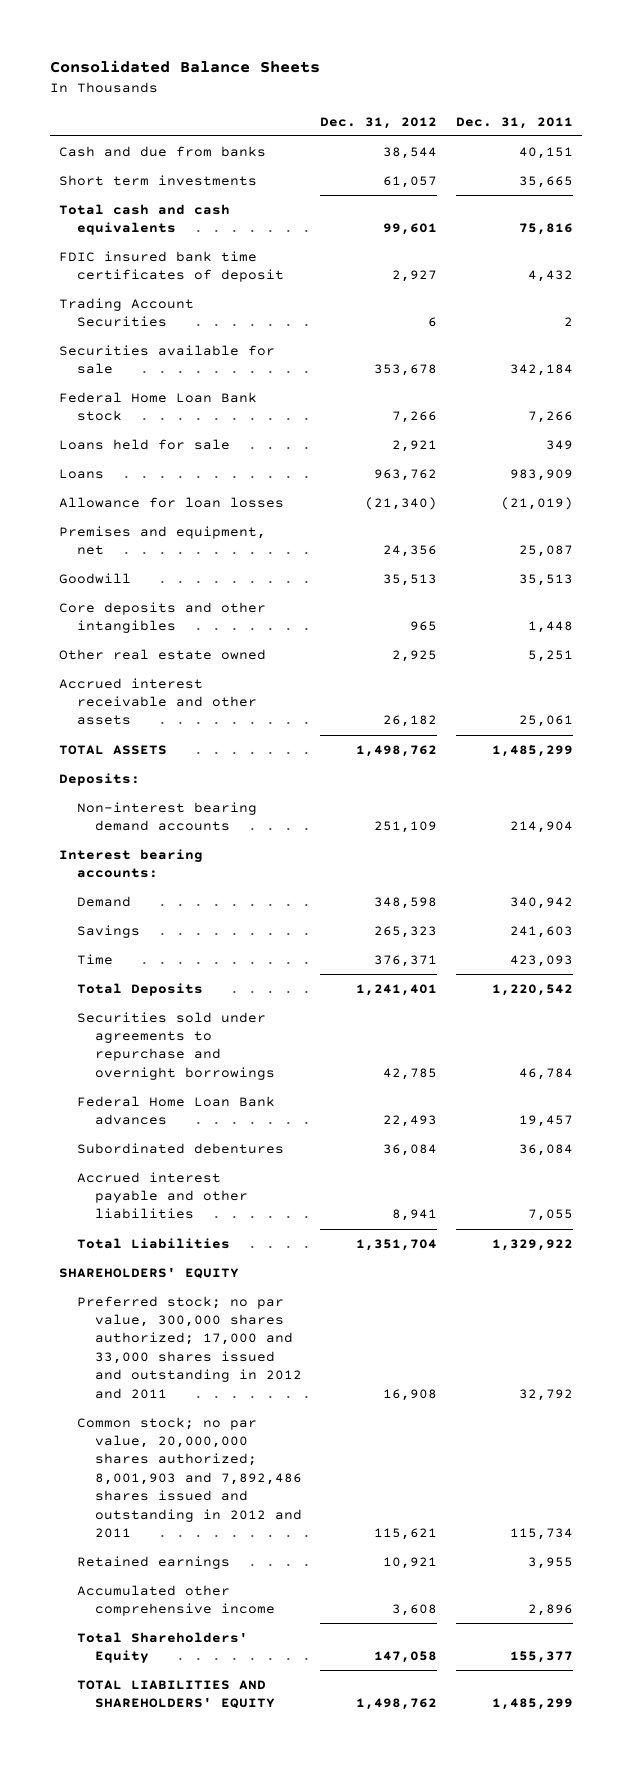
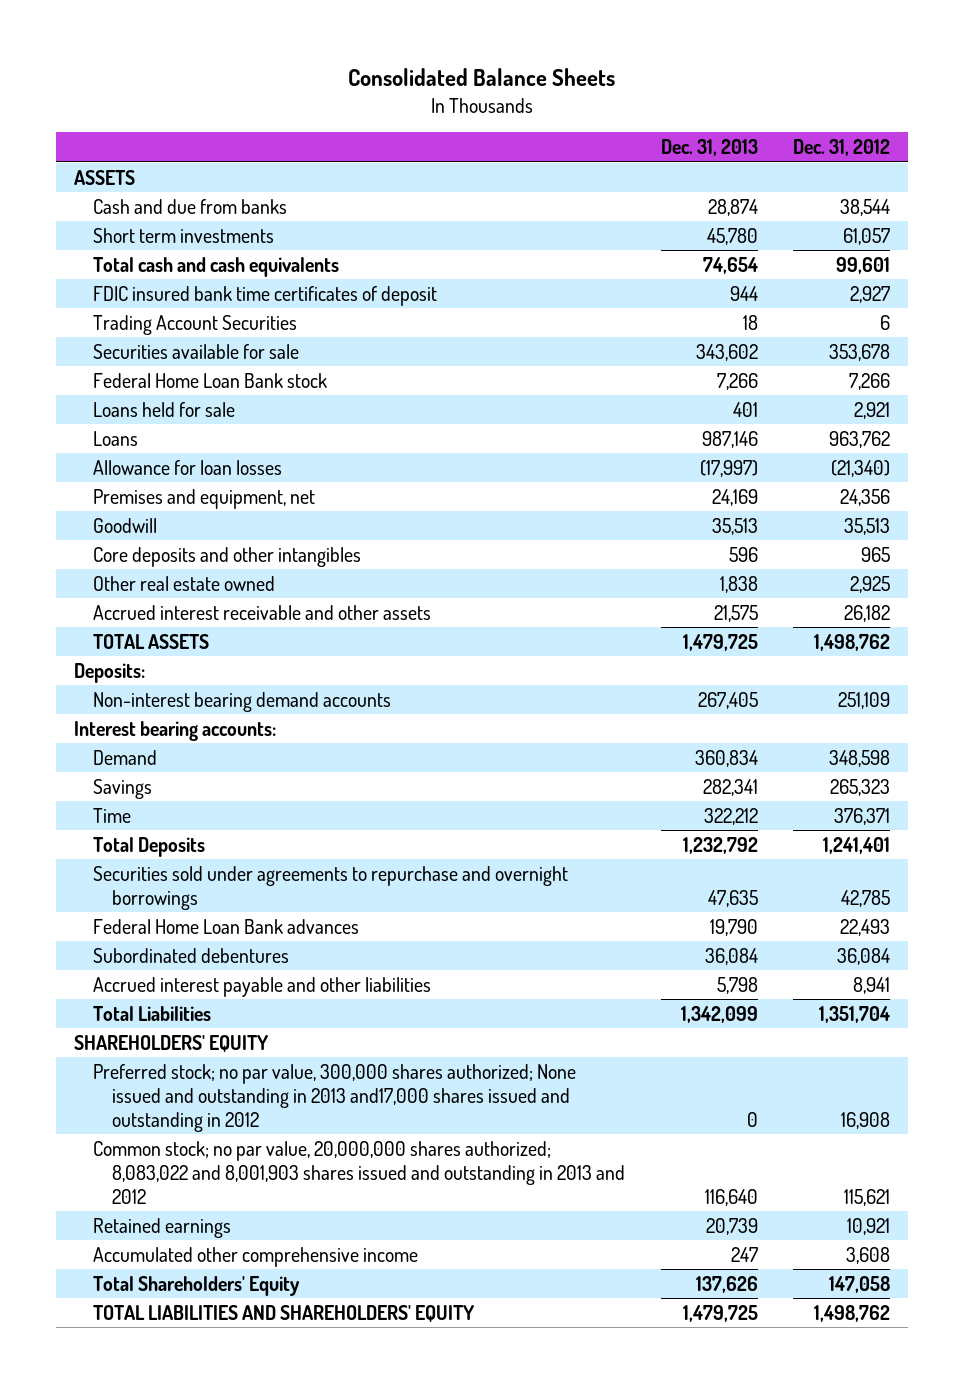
- | Dec. 31, 2012 | Dec. 31, 2011
+ | Dec. 31, 2013 | Dec. 31, 2012
+ ASSETS
- Preferred stock; no par value, 300,000 shares authorized; 17,000 and 33,000 shares issued and outstanding in 2012 and 2011 | 16,908 | 32,792
- Common stock; no par value, 20,000,000 shares authorized; 8,001,903 and 7,892,486 shares issued and outstanding in 2012 and 2011 | 115,621 | 115,734
+ Preferred stock; no par value, 300,000 shares authorized; None issued and outstanding in 2013 and17,000 shares issued and outstanding in 2012 | 0 | 16,908
+ Common stock; no par value, 20,000,000 shares authorized; 8,083,022 and 8,001,903 shares issued and outstanding in 2013 and 2012 | 116,640 | 115,621

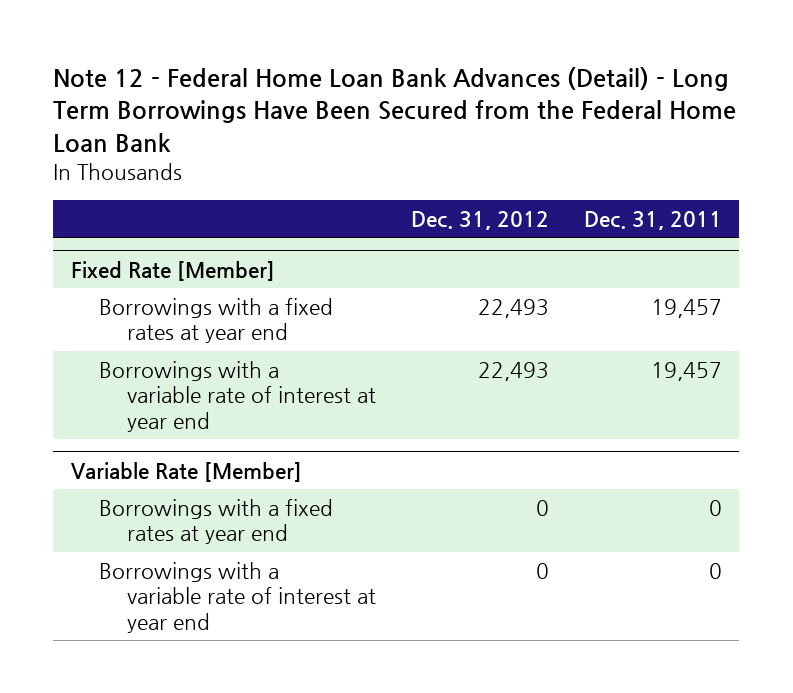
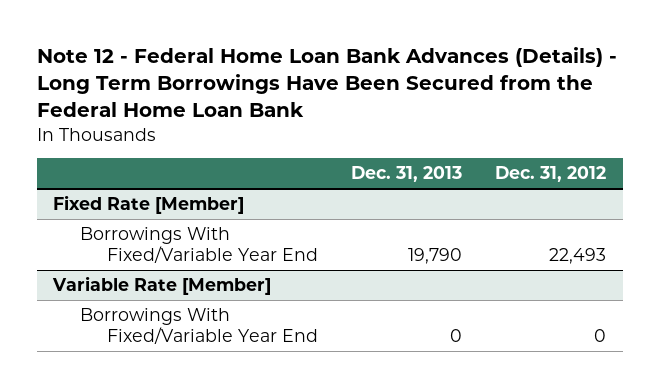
- Note 12 - Federal Home Loan Bank Advances (Detail) - Long Term Borrowings Have Been Secured from the Federal Home Loan Bank
+ Note 12 - Federal Home Loan Bank Advances (Details) - Long Term Borrowings Have Been Secured from the Federal Home Loan Bank
- | Dec. 31, 2012 | Dec. 31, 2011
+ | Dec. 31, 2013 | Dec. 31, 2012
@ Fixed Rate [Member]
- Borrowings with a fixed rates at year end | 22,493 | 19,457
- Borrowings with a variable rate of interest at year end | 22,493 | 19,457
+ Borrowings With Fixed/Variable Year End | 19,790 | 22,493
@ Variable Rate [Member]
- Borrowings with a fixed rates at year end | 0 | 0
- Borrowings with a variable rate of interest at year end | 0 | 0
+ Borrowings With Fixed/Variable Year End | 0 | 0

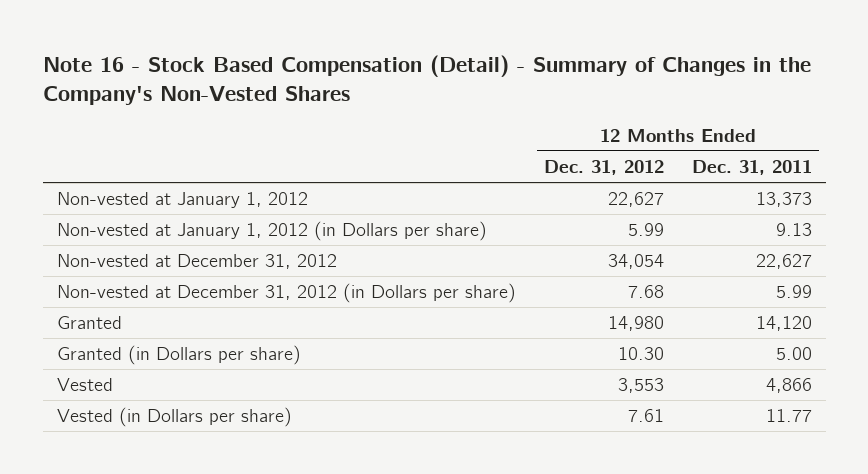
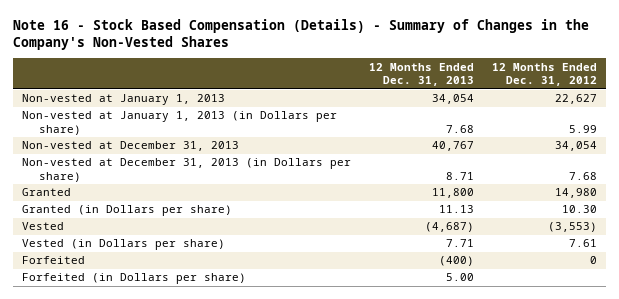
- Note 16 - Stock Based Compensation (Detail) - Summary of Changes in the Company's Non-Vested Shares
+ Note 16 - Stock Based Compensation (Details) - Summary of Changes in the Company's Non-Vested Shares
- | 12 Months Ended Dec. 31, 2012 | 12 Months Ended Dec. 31, 2011
+ | 12 Months Ended Dec. 31, 2013 | 12 Months Ended Dec. 31, 2012
- Non-vested at January 1, 2012 | 22,627 | 13,373
- Non-vested at January 1, 2012 (in Dollars per share) | 5.99 | 9.13
- Non-vested at December 31, 2012 | 34,054 | 22,627
- Non-vested at December 31, 2012 (in Dollars per share) | 7.68 | 5.99
+ Non-vested at January 1, 2013 | 34,054 | 22,627
+ Non-vested at January 1, 2013 (in Dollars per share) | 7.68 | 5.99
+ Non-vested at December 31, 2013 | 40,767 | 34,054
+ Non-vested at December 31, 2013 (in Dollars per share) | 8.71 | 7.68
- Vested | 3,553 | 4,866
+ Vested | (4,687) | (3,553)
+ Forfeited | (400) | 0
+ Forfeited (in Dollars per share) | 5.00 |

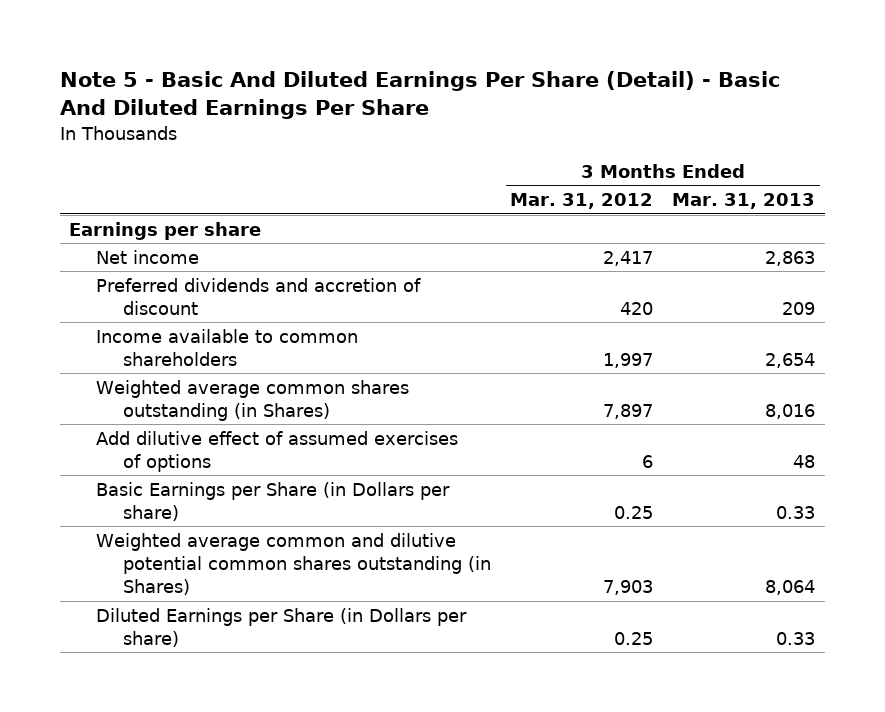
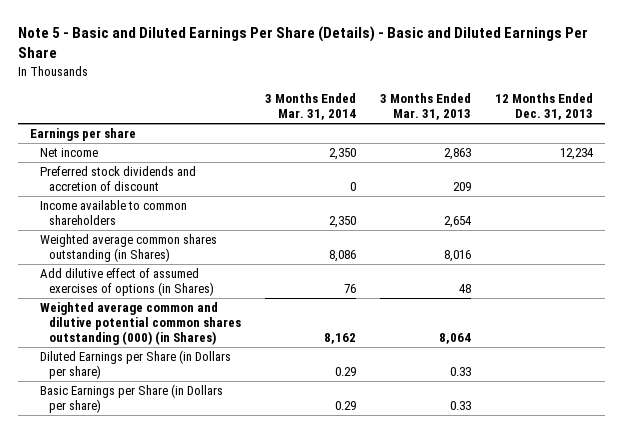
- Note 5 - Basic And Diluted Earnings Per Share (Detail) - Basic And Diluted Earnings Per Share
+ Note 5 - Basic and Diluted Earnings Per Share (Details) - Basic and Diluted Earnings Per Share
- | 3 Months Ended Mar. 31, 2012 | 3 Months Ended Mar. 31, 2013
+ | 3 Months Ended Mar. 31, 2014 | 3 Months Ended Mar. 31, 2013 | 12 Months Ended Dec. 31, 2013
- Preferred dividends and accretion of discount | 420 | 209
+ Preferred stock dividends and accretion of discount | 0 | 209 |
- Add dilutive effect of assumed exercises of options | 6 | 48
- Weighted average common and dilutive potential common shares outstanding (in Shares) | 7,903 | 8,064
+ Add dilutive effect of assumed exercises of options (in Shares) | 76 | 48 |
+ Weighted average common and dilutive potential common shares outstanding (000) (in Shares) | 8,162 | 8,064 |
moved down: Basic Earnings per Share (in Dollars per share) | 0.29 | 0.33 |

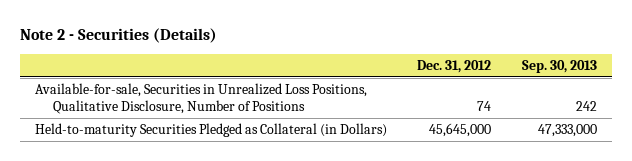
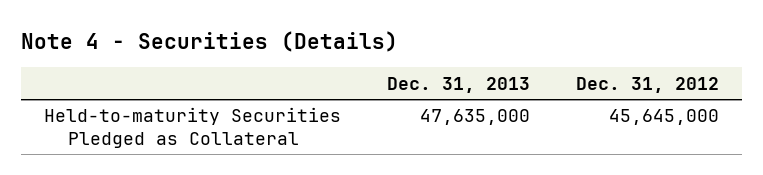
- Note 2 - Securities (Details)
+ Note 4 - Securities (Details)
- | Dec. 31, 2012 | Sep. 30, 2013
+ | Dec. 31, 2013 | Dec. 31, 2012
- Available-for-sale, Securities in Unrealized Loss Positions, Qualitative Disclosure, Number of Positions | 74 | 242
- Held-to-maturity Securities Pledged as Collateral (in Dollars) | 45,645,000 | 47,333,000
+ Held-to-maturity Securities Pledged as Collateral | 47,635,000 | 45,645,000

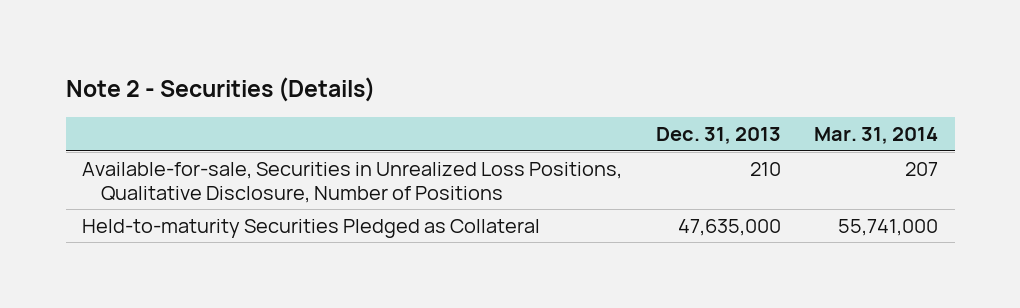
- Note 4 - Securities (Details)
+ Note 2 - Securities (Details)
- | Dec. 31, 2013 | Dec. 31, 2012
+ | Dec. 31, 2013 | Mar. 31, 2014
+ Available-for-sale, Securities in Unrealized Loss Positions, Qualitative Disclosure, Number of Positions | 210 | 207

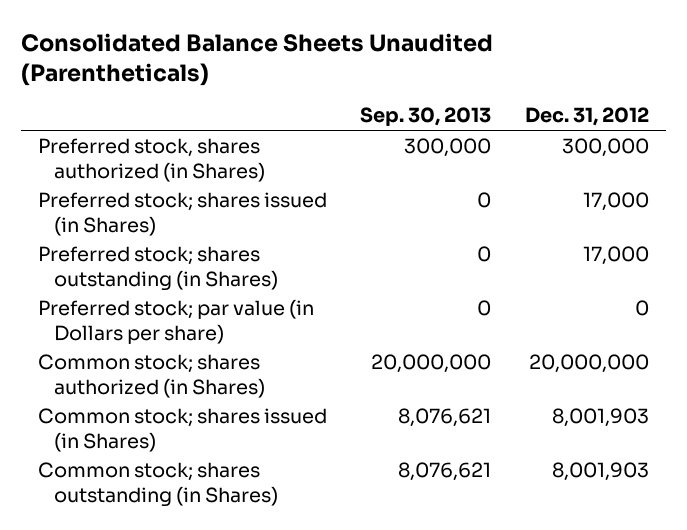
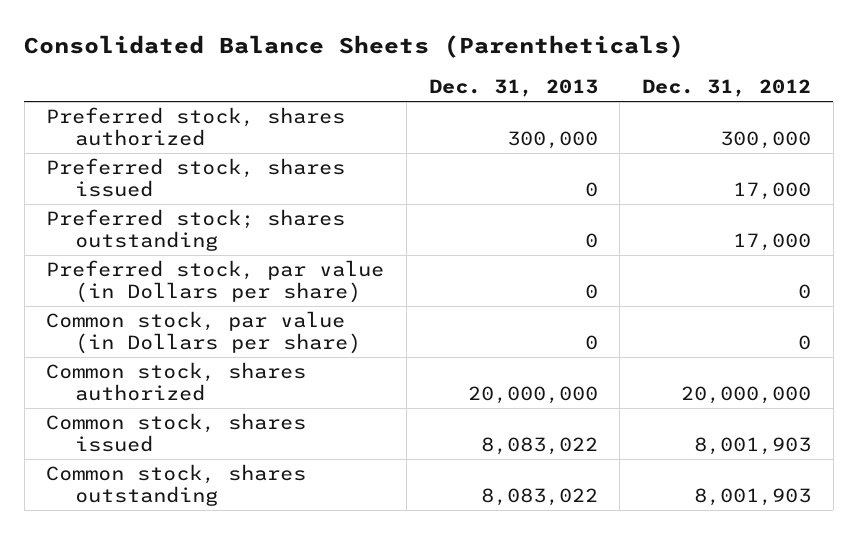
- Consolidated Balance Sheets Unaudited (Parentheticals)
+ Consolidated Balance Sheets (Parentheticals)
- | Sep. 30, 2013 | Dec. 31, 2012
+ | Dec. 31, 2013 | Dec. 31, 2012
- Preferred stock, shares authorized (in Shares) | 300,000 | 300,000
- Preferred stock; shares issued (in Shares) | 0 | 17,000
- Preferred stock; shares outstanding (in Shares) | 0 | 17,000
- Preferred stock; par value (in Dollars per share) | 0 | 0
- Common stock; shares authorized (in Shares) | 20,000,000 | 20,000,000
- Common stock; shares issued (in Shares) | 8,076,621 | 8,001,903
- Common stock; shares outstanding (in Shares) | 8,076,621 | 8,001,903
+ Preferred stock, shares authorized | 300,000 | 300,000
+ Preferred stock, shares issued | 0 | 17,000
+ Preferred stock; shares outstanding | 0 | 17,000
+ Preferred stock, par value (in Dollars per share) | 0 | 0
+ Common stock, par value (in Dollars per share) | 0 | 0
+ Common stock, shares authorized | 20,000,000 | 20,000,000
+ Common stock, shares issued | 8,083,022 | 8,001,903
+ Common stock, shares outstanding | 8,083,022 | 8,001,903

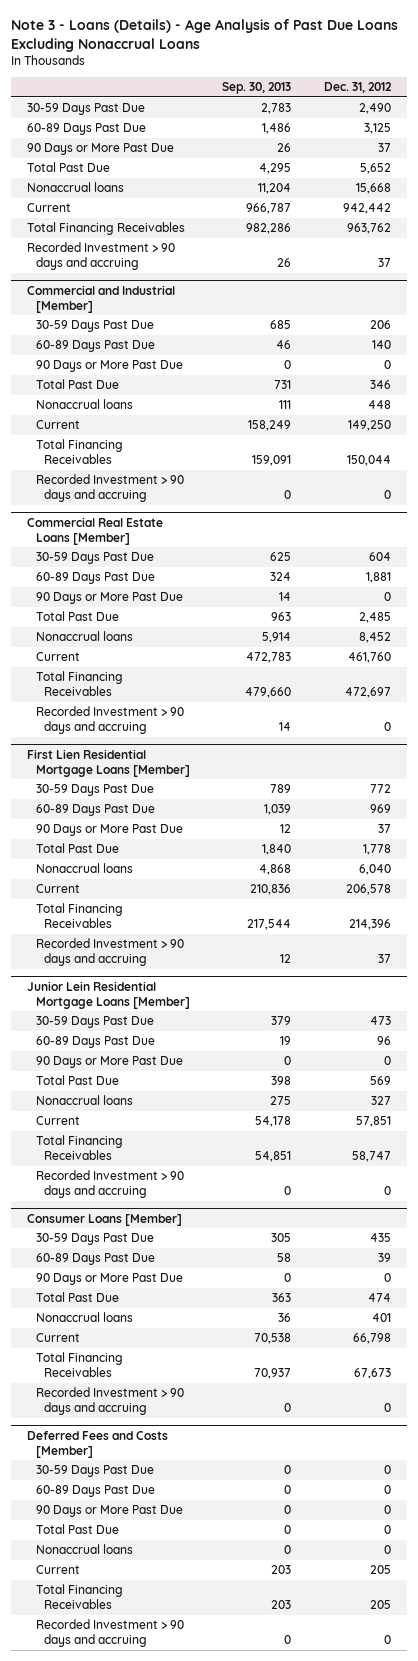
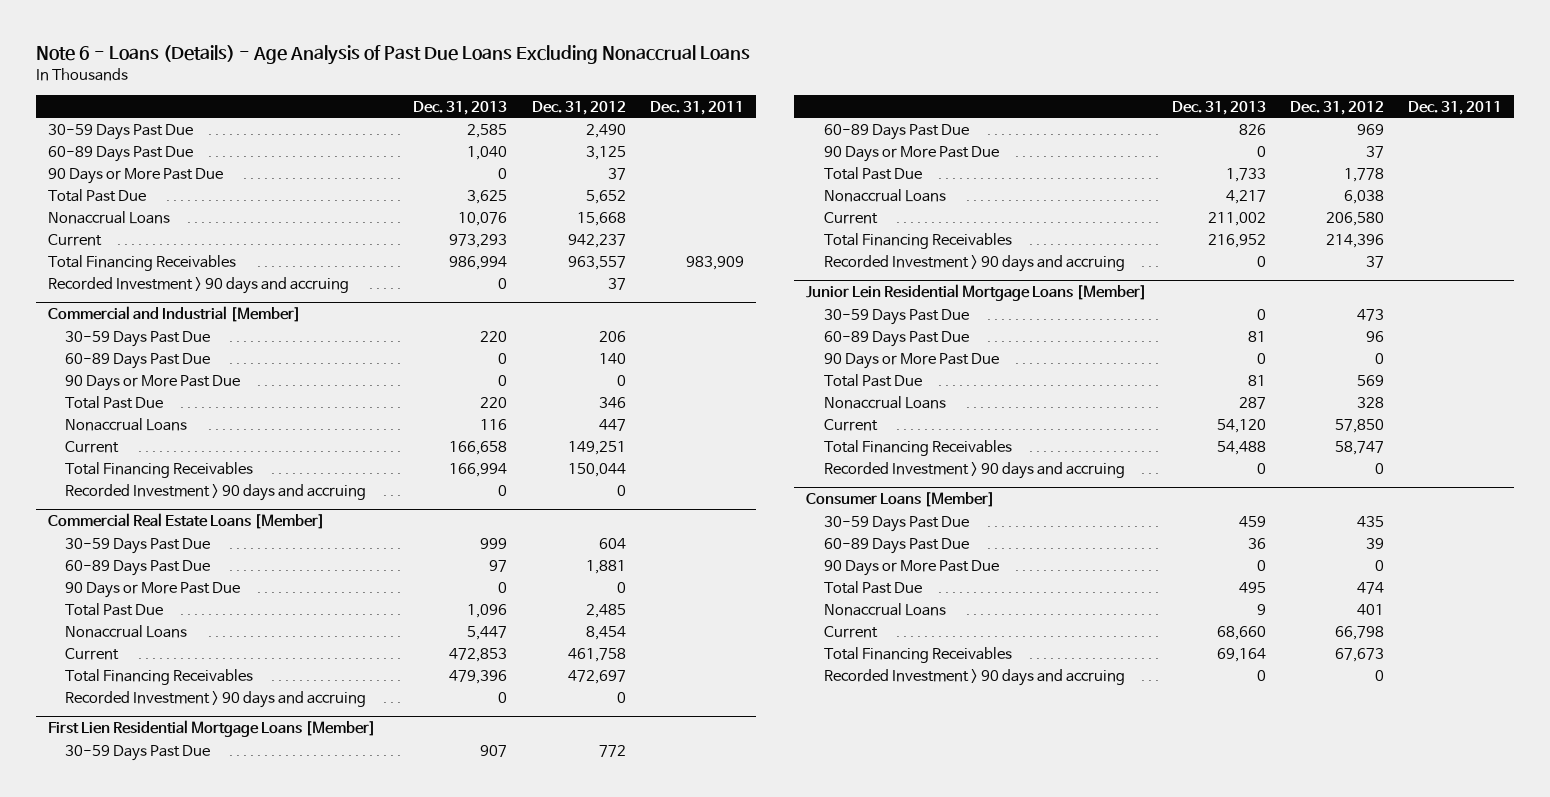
- Note 3 - Loans (Details) - Age Analysis of Past Due Loans Excluding Nonaccrual Loans
+ Note 6 - Loans (Details) - Age Analysis of Past Due Loans Excluding Nonaccrual Loans
- | Sep. 30, 2013 | Dec. 31, 2012
+ | Dec. 31, 2013 | Dec. 31, 2012 | Dec. 31, 2011
- Nonaccrual loans | 11,204 | 15,668
- Current | 966,787 | 942,442
- Total Financing Receivables | 982,286 | 963,762
+ Nonaccrual Loans | 10,076 | 15,668 |
+ Current | 973,293 | 942,237 |
+ Total Financing Receivables | 986,994 | 963,557 | 983,909
@ Commercial and Industrial [Member]
- Nonaccrual loans | 111 | 448
- Current | 158,249 | 149,250
+ Nonaccrual Loans | 116 | 447 |
+ Current | 166,658 | 149,251 |
@ Commercial Real Estate Loans [Member]
- Nonaccrual loans | 5,914 | 8,452
- Current | 472,783 | 461,760
+ Nonaccrual Loans | 5,447 | 8,454 |
+ Current | 472,853 | 461,758 |
@ First Lien Residential Mortgage Loans [Member]
- Nonaccrual loans | 4,868 | 6,040
- Current | 210,836 | 206,578
+ Nonaccrual Loans | 4,217 | 6,038 |
+ Current | 211,002 | 206,580 |
@ Junior Lein Residential Mortgage Loans [Member]
- Nonaccrual loans | 275 | 327
- Current | 54,178 | 57,851
+ Nonaccrual Loans | 287 | 328 |
+ Current | 54,120 | 57,850 |
@ Consumer Loans [Member]
- Nonaccrual loans | 36 | 401
+ Nonaccrual Loans | 9 | 401 |
- Deferred Fees and Costs [Member]
- 30-59 Days Past Due | 0 | 0
- 60-89 Days Past Due | 0 | 0
- 90 Days or More Past Due | 0 | 0
- Total Past Due | 0 | 0
- Nonaccrual loans | 0 | 0
- Current | 203 | 205
- Total Financing Receivables | 203 | 205
- Recorded Investment > 90 days and accruing | 0 | 0

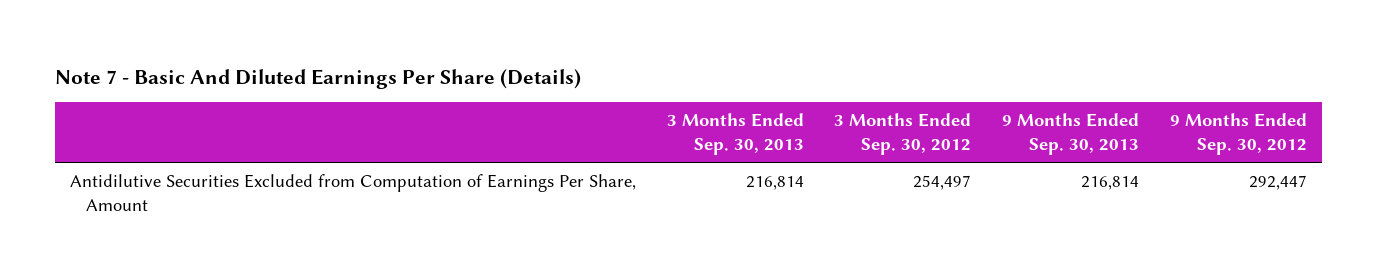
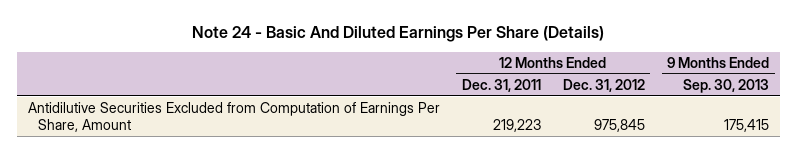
- Note 7 - Basic And Diluted Earnings Per Share (Details)
+ Note 24 - Basic And Diluted Earnings Per Share (Details)
- | 3 Months Ended Sep. 30, 2013 | 3 Months Ended Sep. 30, 2012 | 9 Months Ended Sep. 30, 2013 | 9 Months Ended Sep. 30, 2012
+ | 12 Months Ended Dec. 31, 2011 | 12 Months Ended Dec. 31, 2012 | 9 Months Ended Sep. 30, 2013
- Antidilutive Securities Excluded from Computation of Earnings Per Share, Amount | 216,814 | 254,497 | 216,814 | 292,447
+ Antidilutive Securities Excluded from Computation of Earnings Per Share, Amount | 219,223 | 975,845 | 175,415

